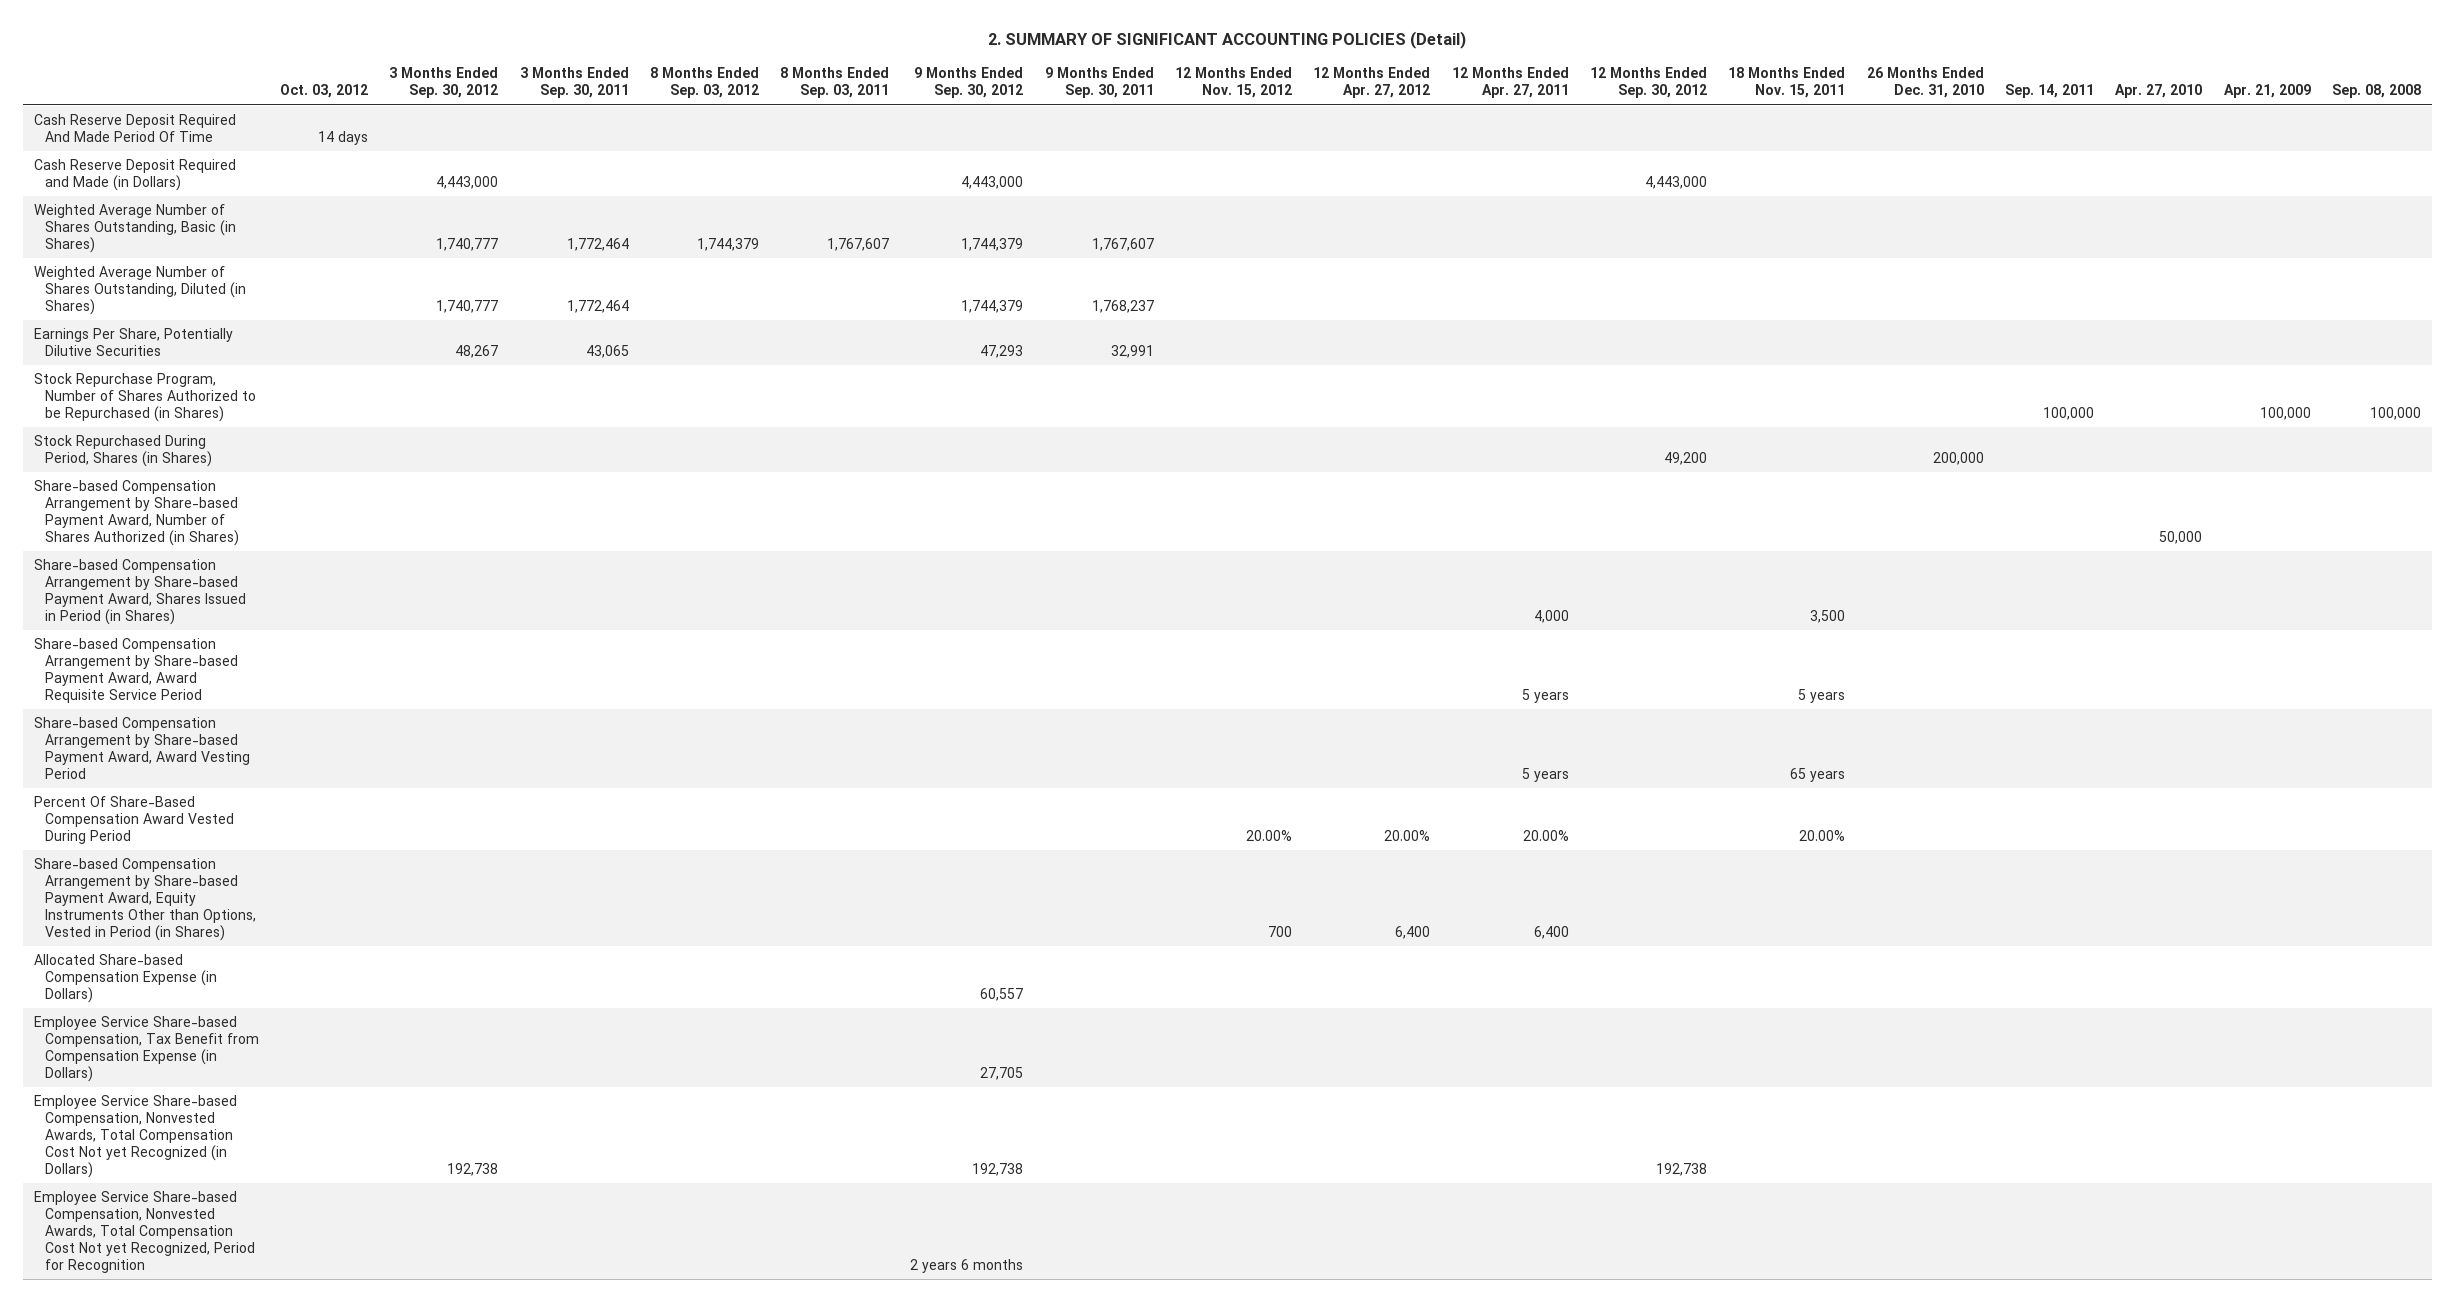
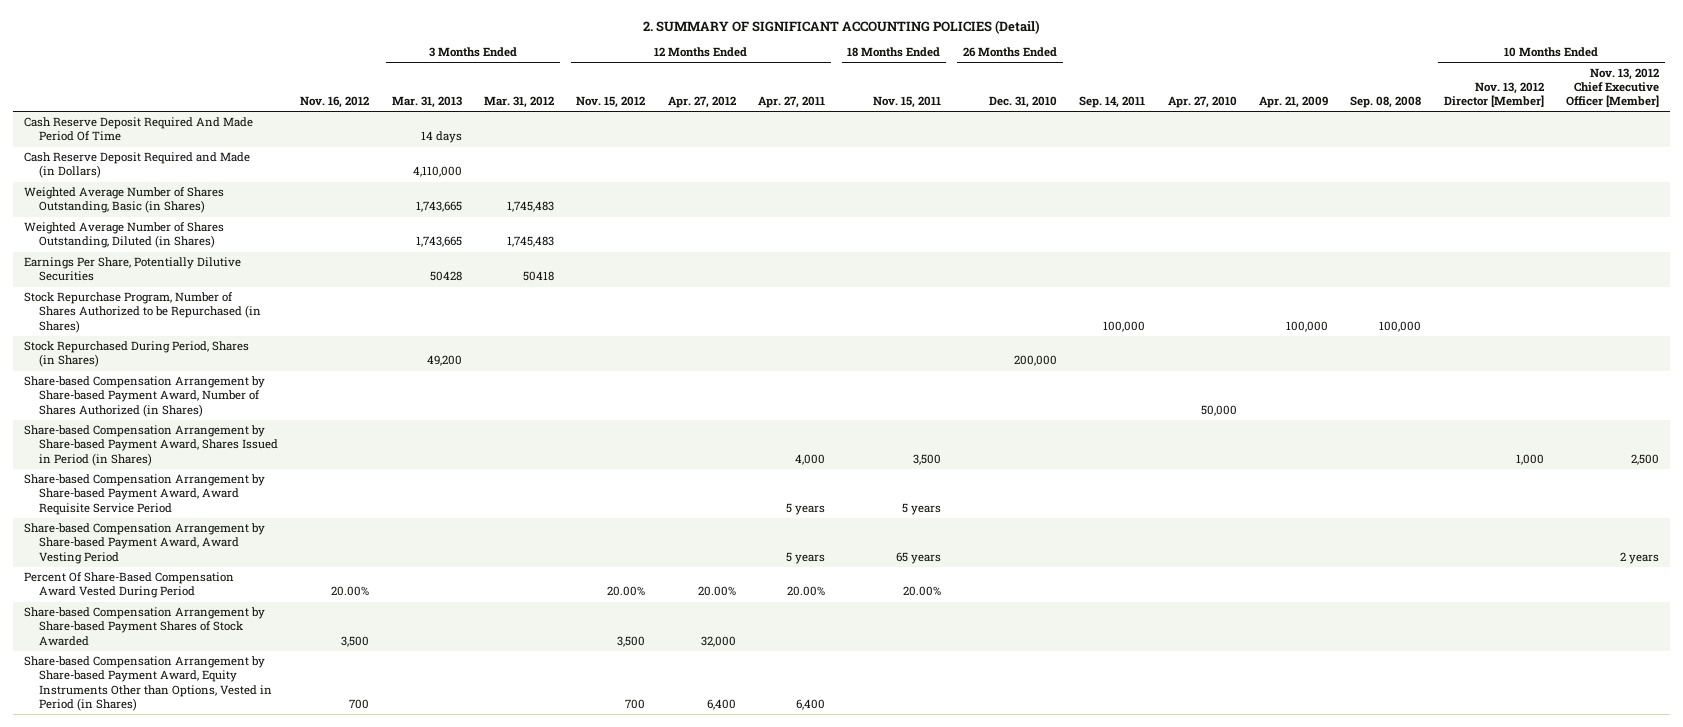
- | Oct. 03, 2012 | 3 Months Ended Sep. 30, 2012 | 3 Months Ended Sep. 30, 2011 | 8 Months Ended Sep. 03, 2012 | 8 Months Ended Sep. 03, 2011 | 9 Months Ended Sep. 30, 2012 | 9 Months Ended Sep. 30, 2011 | 12 Months Ended Nov. 15, 2012 | 12 Months Ended Apr. 27, 2012 | 12 Months Ended Apr. 27, 2011 | 12 Months Ended Sep. 30, 2012 | 18 Months Ended Nov. 15, 2011 | 26 Months Ended Dec. 31, 2010 | Sep. 14, 2011 | Apr. 27, 2010 | Apr. 21, 2009 | Sep. 08, 2008
+ | Nov. 16, 2012 | 3 Months Ended Mar. 31, 2013 | 3 Months Ended Mar. 31, 2012 | 12 Months Ended Nov. 15, 2012 | 12 Months Ended Apr. 27, 2012 | 12 Months Ended Apr. 27, 2011 | 18 Months Ended Nov. 15, 2011 | 26 Months Ended Dec. 31, 2010 | Sep. 14, 2011 | Apr. 27, 2010 | Apr. 21, 2009 | Sep. 08, 2008 | 10 Months Ended Nov. 13, 2012 Director [Member] | 10 Months Ended Nov. 13, 2012 Chief Executive Officer [Member]
+ Share-based Compensation Arrangement by Share-based Payment Shares of Stock Awarded | 3,500 | | | 3,500 | 32,000 | | | | | | | | |
- Allocated Share-based Compensation Expense (in Dollars) | | | | | | 60,557 | | | | | | | | | | |
- Employee Service Share-based Compensation, Tax Benefit from Compensation Expense (in Dollars) | | | | | | 27,705 | | | | | | | | | | |
- Employee Service Share-based Compensation, Nonvested Awards, Total Compensation Cost Not yet Recognized (in Dollars) | | 192,738 | | | | 192,738 | | | | | 192,738 | | | | | |
- Employee Service Share-based Compensation, Nonvested Awards, Total Compensation Cost Not yet Recognized, Period for Recognition | | | | | | 2 years 6 months | | | | | | | | | | |

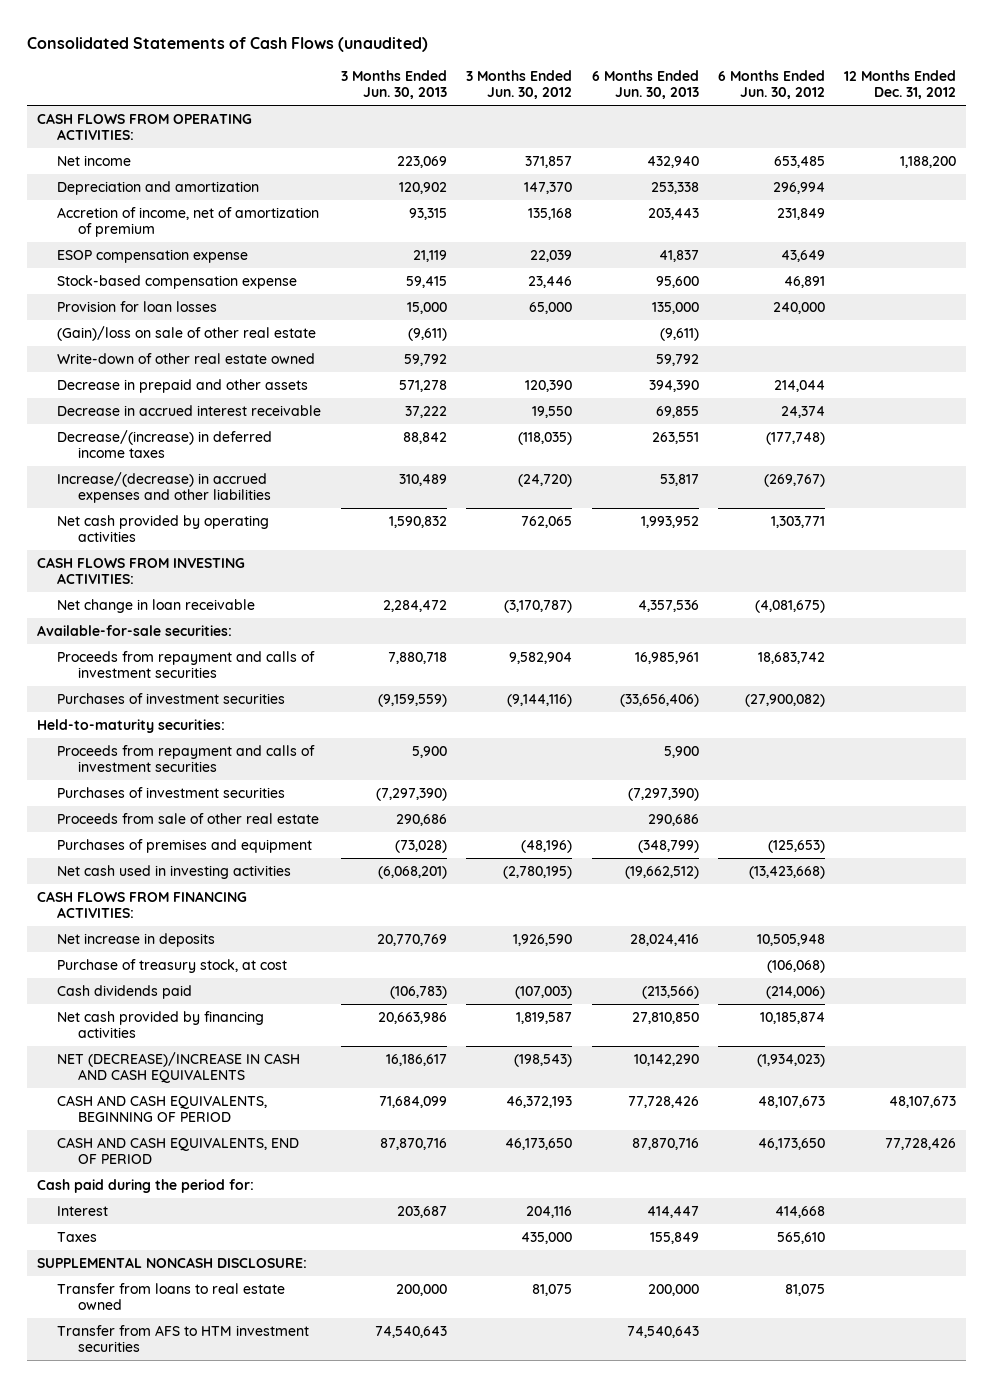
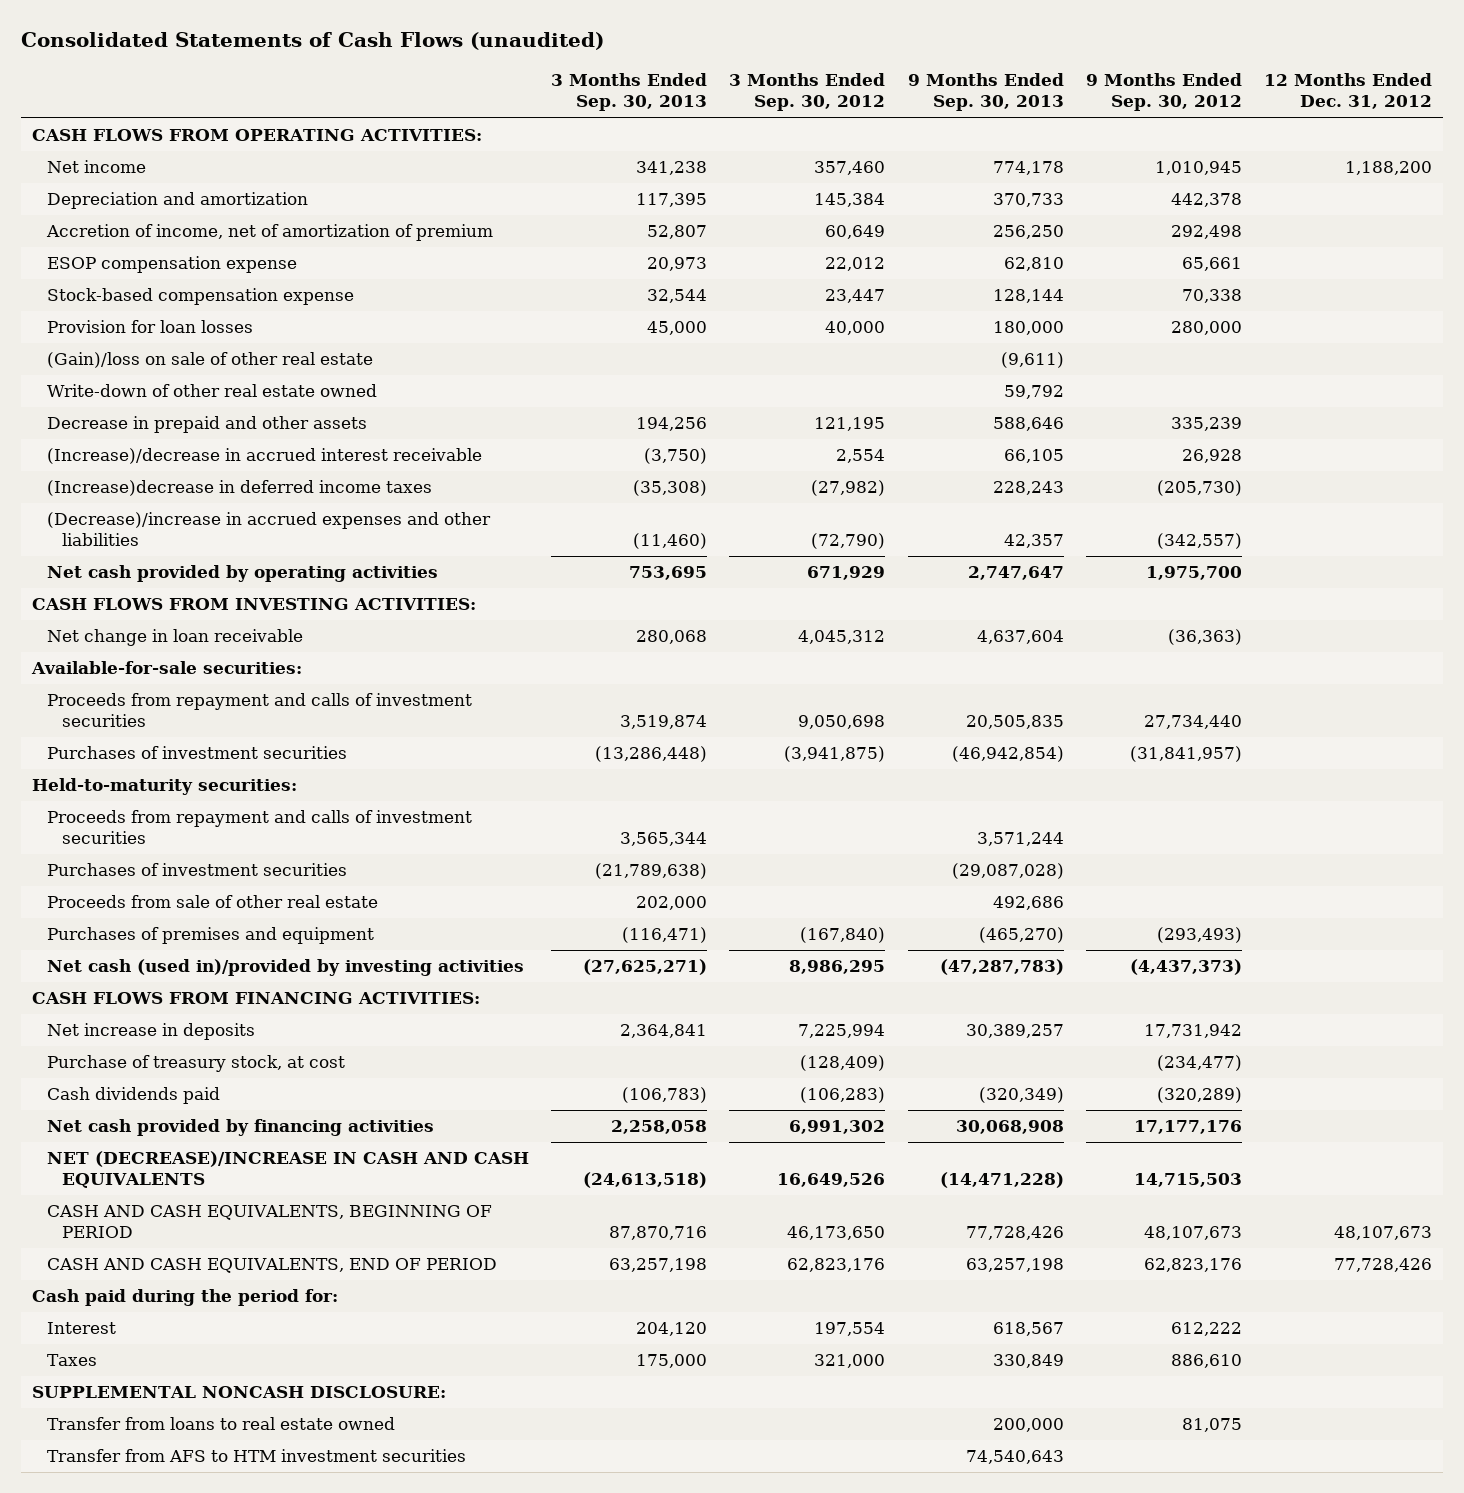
- | 3 Months Ended Jun. 30, 2013 | 3 Months Ended Jun. 30, 2012 | 6 Months Ended Jun. 30, 2013 | 6 Months Ended Jun. 30, 2012 | 12 Months Ended Dec. 31, 2012
+ | 3 Months Ended Sep. 30, 2013 | 3 Months Ended Sep. 30, 2012 | 9 Months Ended Sep. 30, 2013 | 9 Months Ended Sep. 30, 2012 | 12 Months Ended Dec. 31, 2012
- Decrease in accrued interest receivable | 37,222 | 19,550 | 69,855 | 24,374 |
- Decrease/(increase) in deferred income taxes | 88,842 | (118,035) | 263,551 | (177,748) |
- Increase/(decrease) in accrued expenses and other liabilities | 310,489 | (24,720) | 53,817 | (269,767) |
+ (Increase)/decrease in accrued interest receivable | (3,750) | 2,554 | 66,105 | 26,928 |
+ (Increase)decrease in deferred income taxes | (35,308) | (27,982) | 228,243 | (205,730) |
+ (Decrease)/increase in accrued expenses and other liabilities | (11,460) | (72,790) | 42,357 | (342,557) |
- Net cash used in investing activities | (6,068,201) | (2,780,195) | (19,662,512) | (13,423,668) |
+ Net cash (used in)/provided by investing activities | (27,625,271) | 8,986,295 | (47,287,783) | (4,437,373) |

